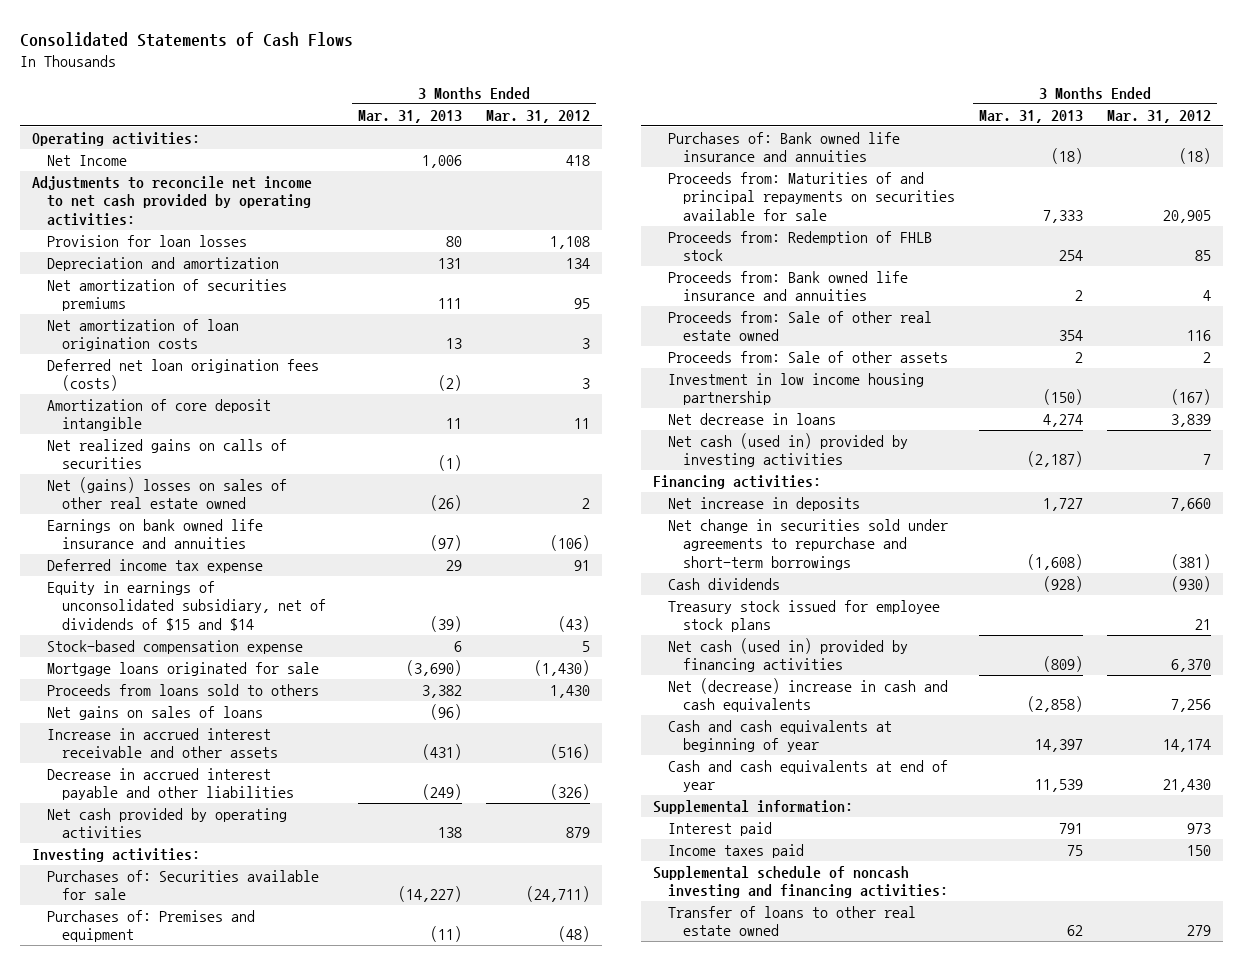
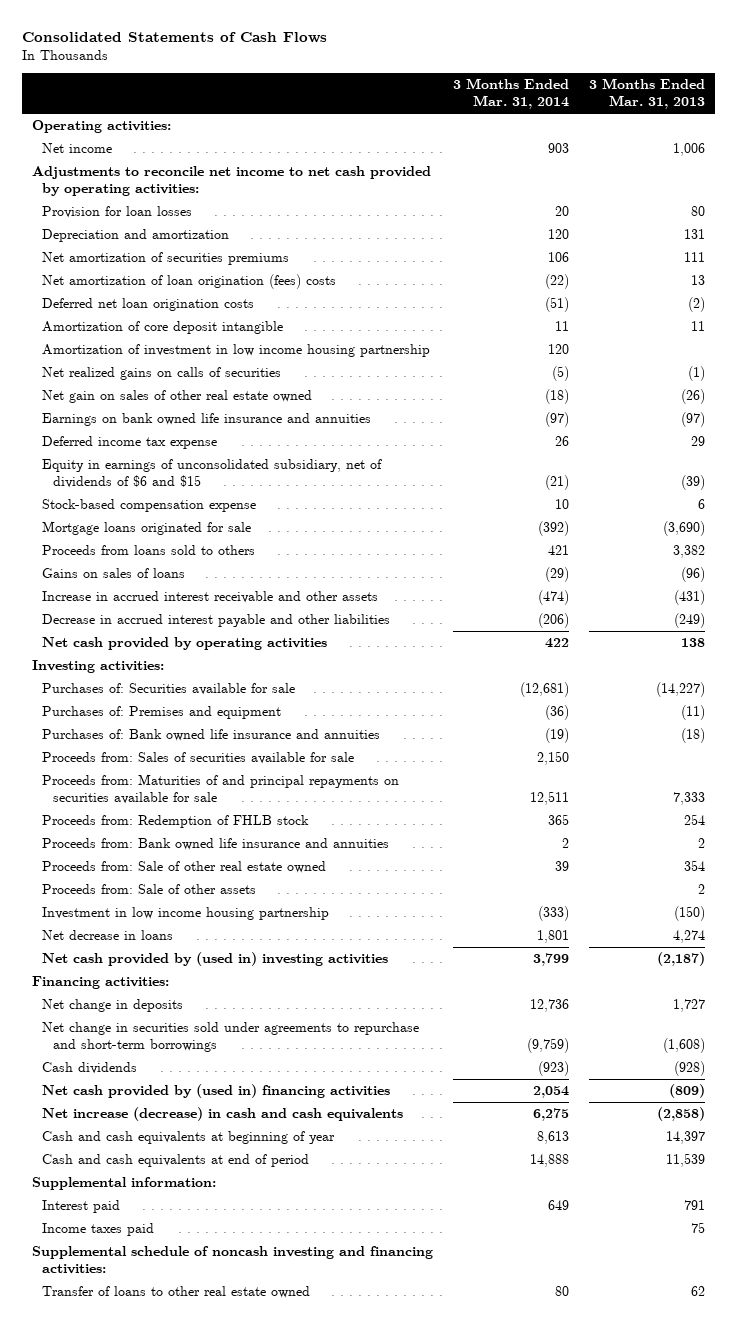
- | 3 Months Ended Mar. 31, 2013 | 3 Months Ended Mar. 31, 2012
+ | 3 Months Ended Mar. 31, 2014 | 3 Months Ended Mar. 31, 2013
- Net Income | 1,006 | 418
+ Net income | 903 | 1,006
- Net amortization of loan origination costs | 13 | 3
- Deferred net loan origination fees (costs) | (2) | 3
+ Net amortization of loan origination (fees) costs | (22) | 13
+ Deferred net loan origination costs | (51) | (2)
+ Amortization of investment in low income housing partnership | 120 |
- Net (gains) losses on sales of other real estate owned | (26) | 2
+ Net gain on sales of other real estate owned | (18) | (26)
- Equity in earnings of unconsolidated subsidiary, net of dividends of $15 and $14 | (39) | (43)
+ Equity in earnings of unconsolidated subsidiary, net of dividends of $6 and $15 | (21) | (39)
- Net gains on sales of loans | (96) |
+ Gains on sales of loans | (29) | (96)
+ Proceeds from: Sales of securities available for sale | 2,150 |
- Net cash (used in) provided by investing activities | (2,187) | 7
+ Net cash provided by (used in) investing activities | 3,799 | (2,187)
- Net increase in deposits | 1,727 | 7,660
+ Net change in deposits | 12,736 | 1,727
- Treasury stock issued for employee stock plans | | 21
- Net cash (used in) provided by financing activities | (809) | 6,370
- Net (decrease) increase in cash and cash equivalents | (2,858) | 7,256
+ Net cash provided by (used in) financing activities | 2,054 | (809)
+ Net increase (decrease) in cash and cash equivalents | 6,275 | (2,858)
- Cash and cash equivalents at end of year | 11,539 | 21,430
+ Cash and cash equivalents at end of period | 14,888 | 11,539

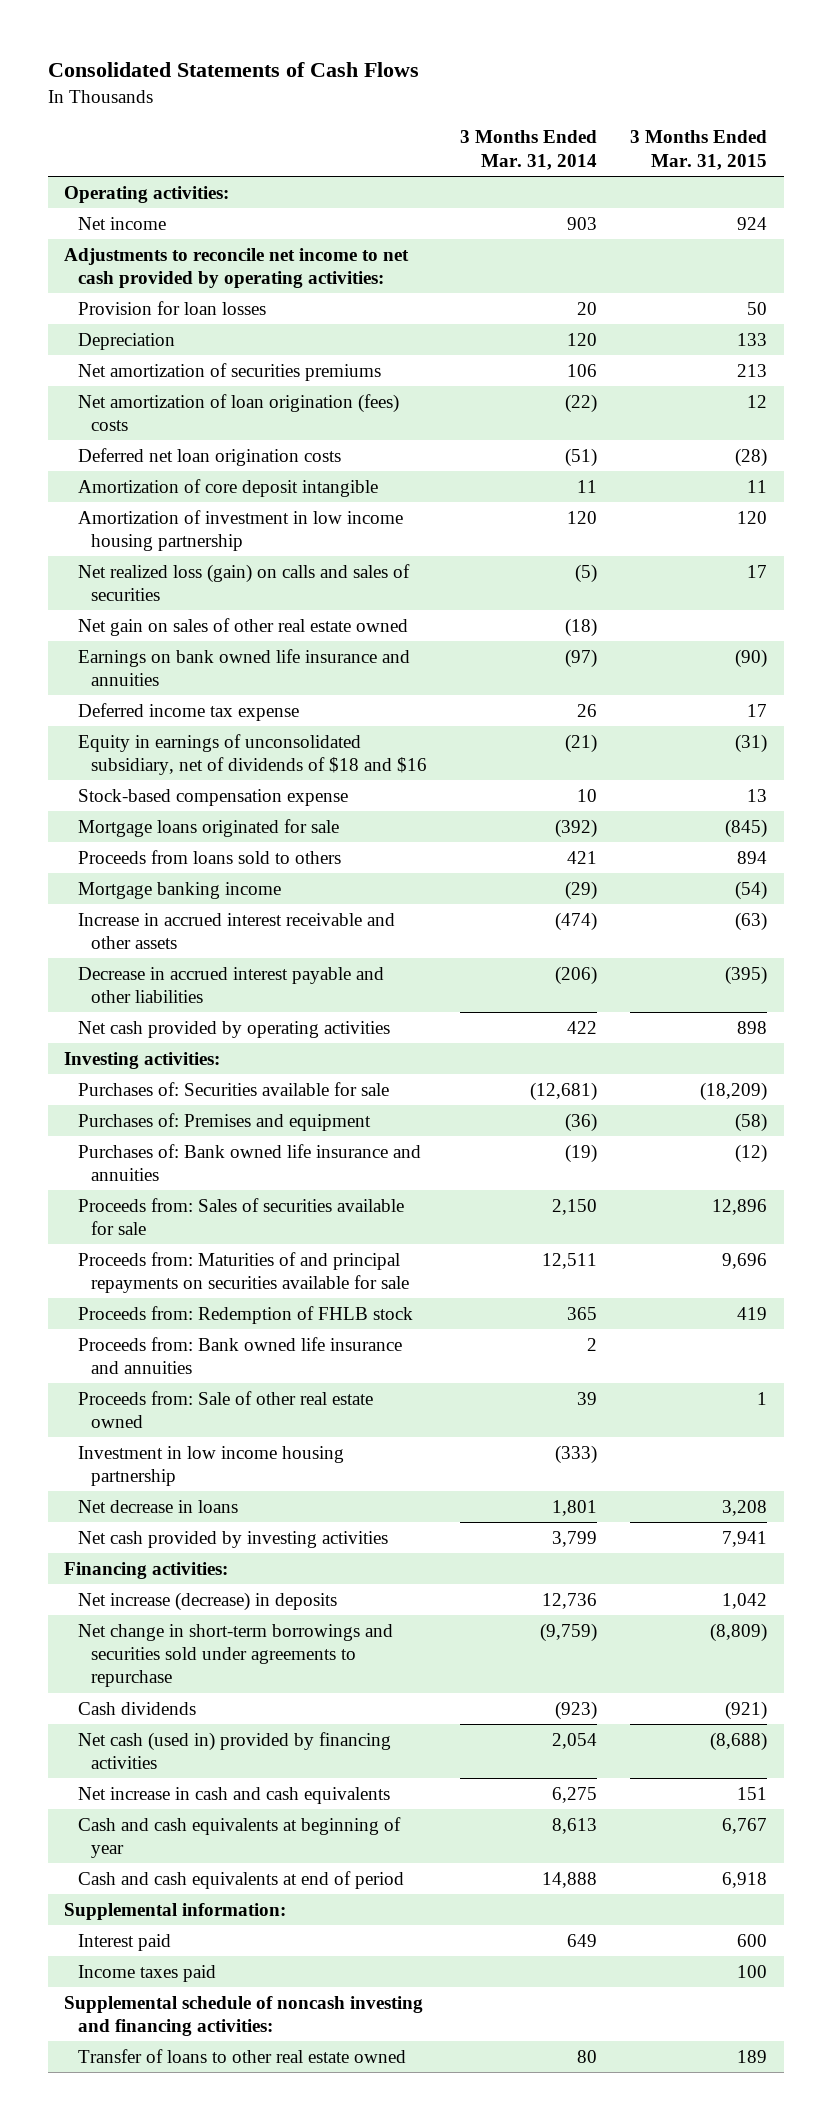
- | 3 Months Ended Mar. 31, 2014 | 3 Months Ended Mar. 31, 2013
+ | 3 Months Ended Mar. 31, 2014 | 3 Months Ended Mar. 31, 2015
- Depreciation and amortization | 120 | 131
+ Depreciation | 120 | 133
- Net realized gains on calls of securities | (5) | (1)
+ Net realized loss (gain) on calls and sales of securities | (5) | 17
- Equity in earnings of unconsolidated subsidiary, net of dividends of $6 and $15 | (21) | (39)
+ Equity in earnings of unconsolidated subsidiary, net of dividends of $18 and $16 | (21) | (31)
- Gains on sales of loans | (29) | (96)
+ Mortgage banking income | (29) | (54)
- Proceeds from: Sale of other assets | | 2
- Net cash provided by (used in) investing activities | 3,799 | (2,187)
+ Net cash provided by investing activities | 3,799 | 7,941
- Net change in deposits | 12,736 | 1,727
- Net change in securities sold under agreements to repurchase and short-term borrowings | (9,759) | (1,608)
+ Net increase (decrease) in deposits | 12,736 | 1,042
+ Net change in short-term borrowings and securities sold under agreements to repurchase | (9,759) | (8,809)
- Net cash provided by (used in) financing activities | 2,054 | (809)
- Net increase (decrease) in cash and cash equivalents | 6,275 | (2,858)
+ Net cash (used in) provided by financing activities | 2,054 | (8,688)
+ Net increase in cash and cash equivalents | 6,275 | 151

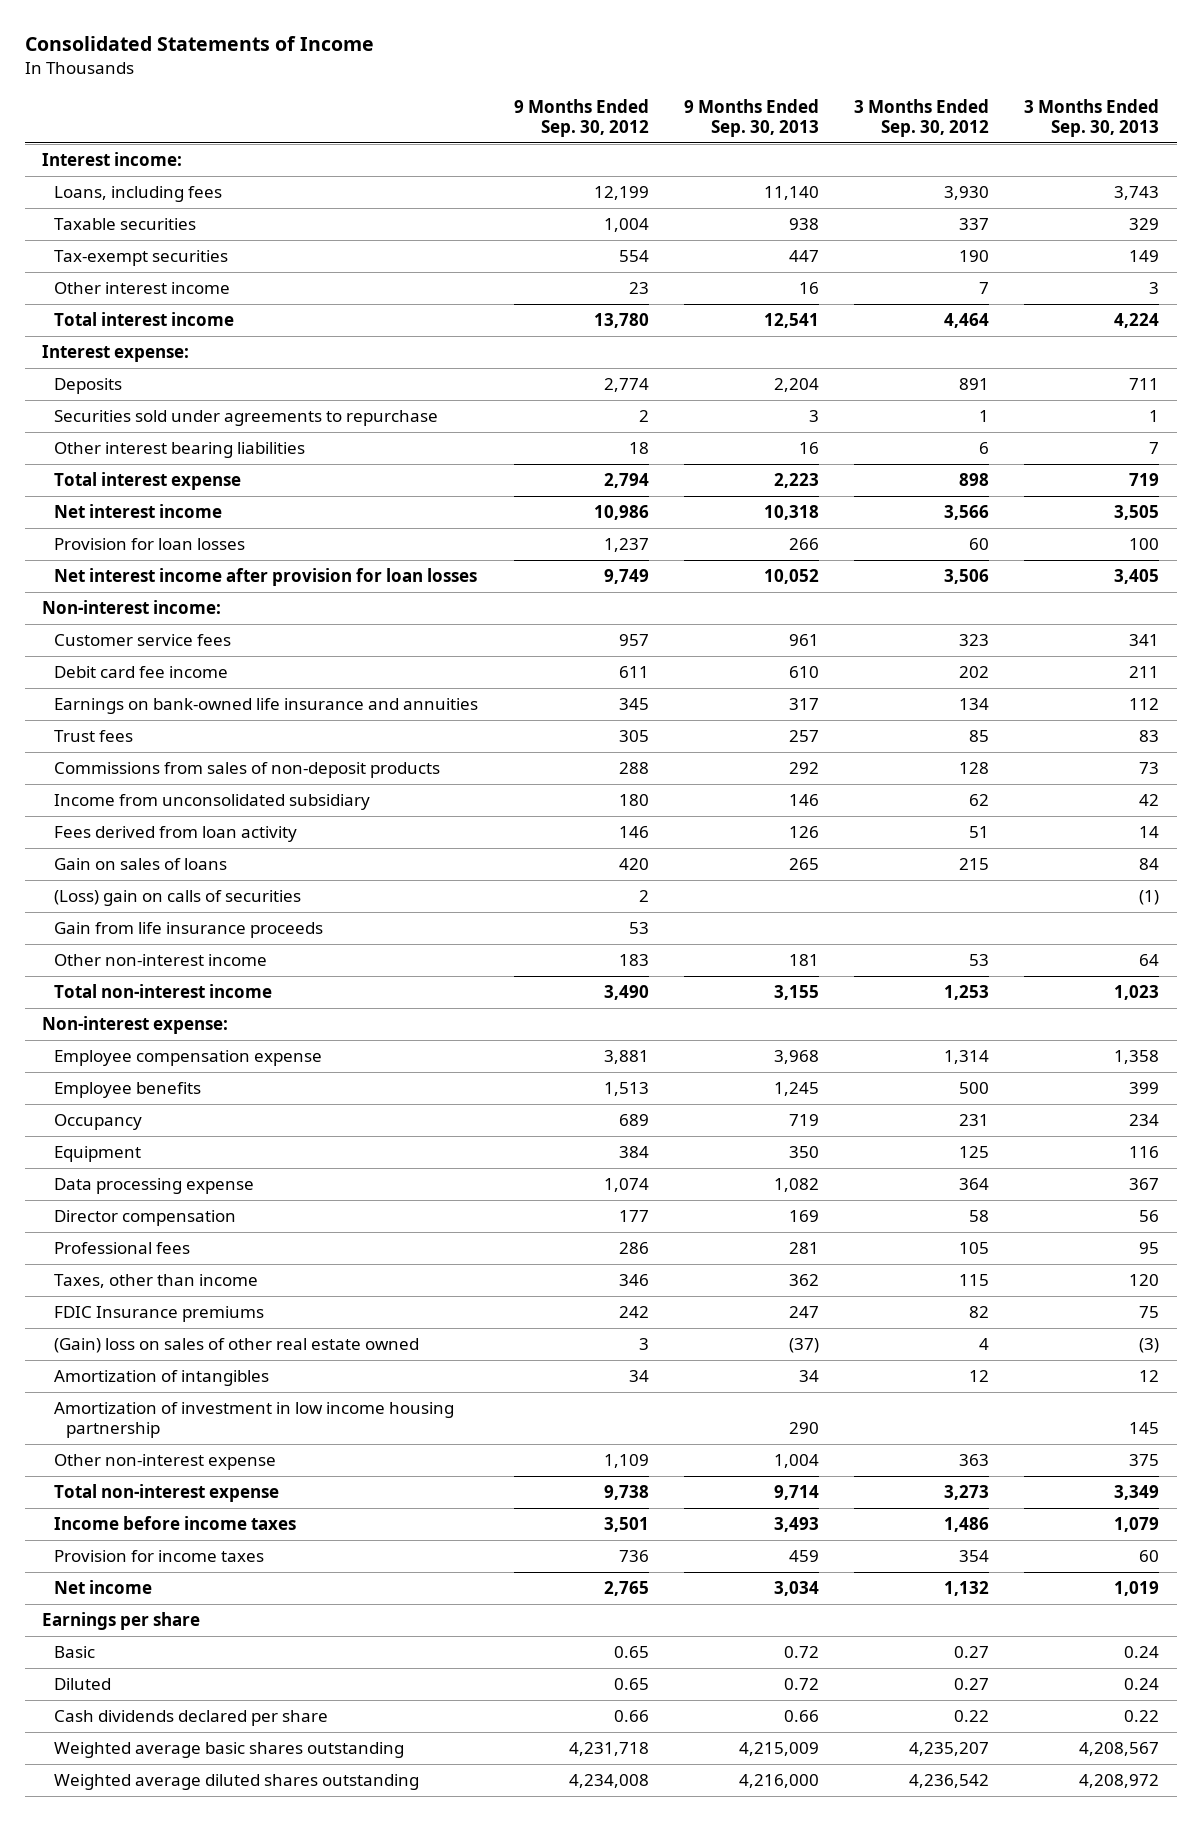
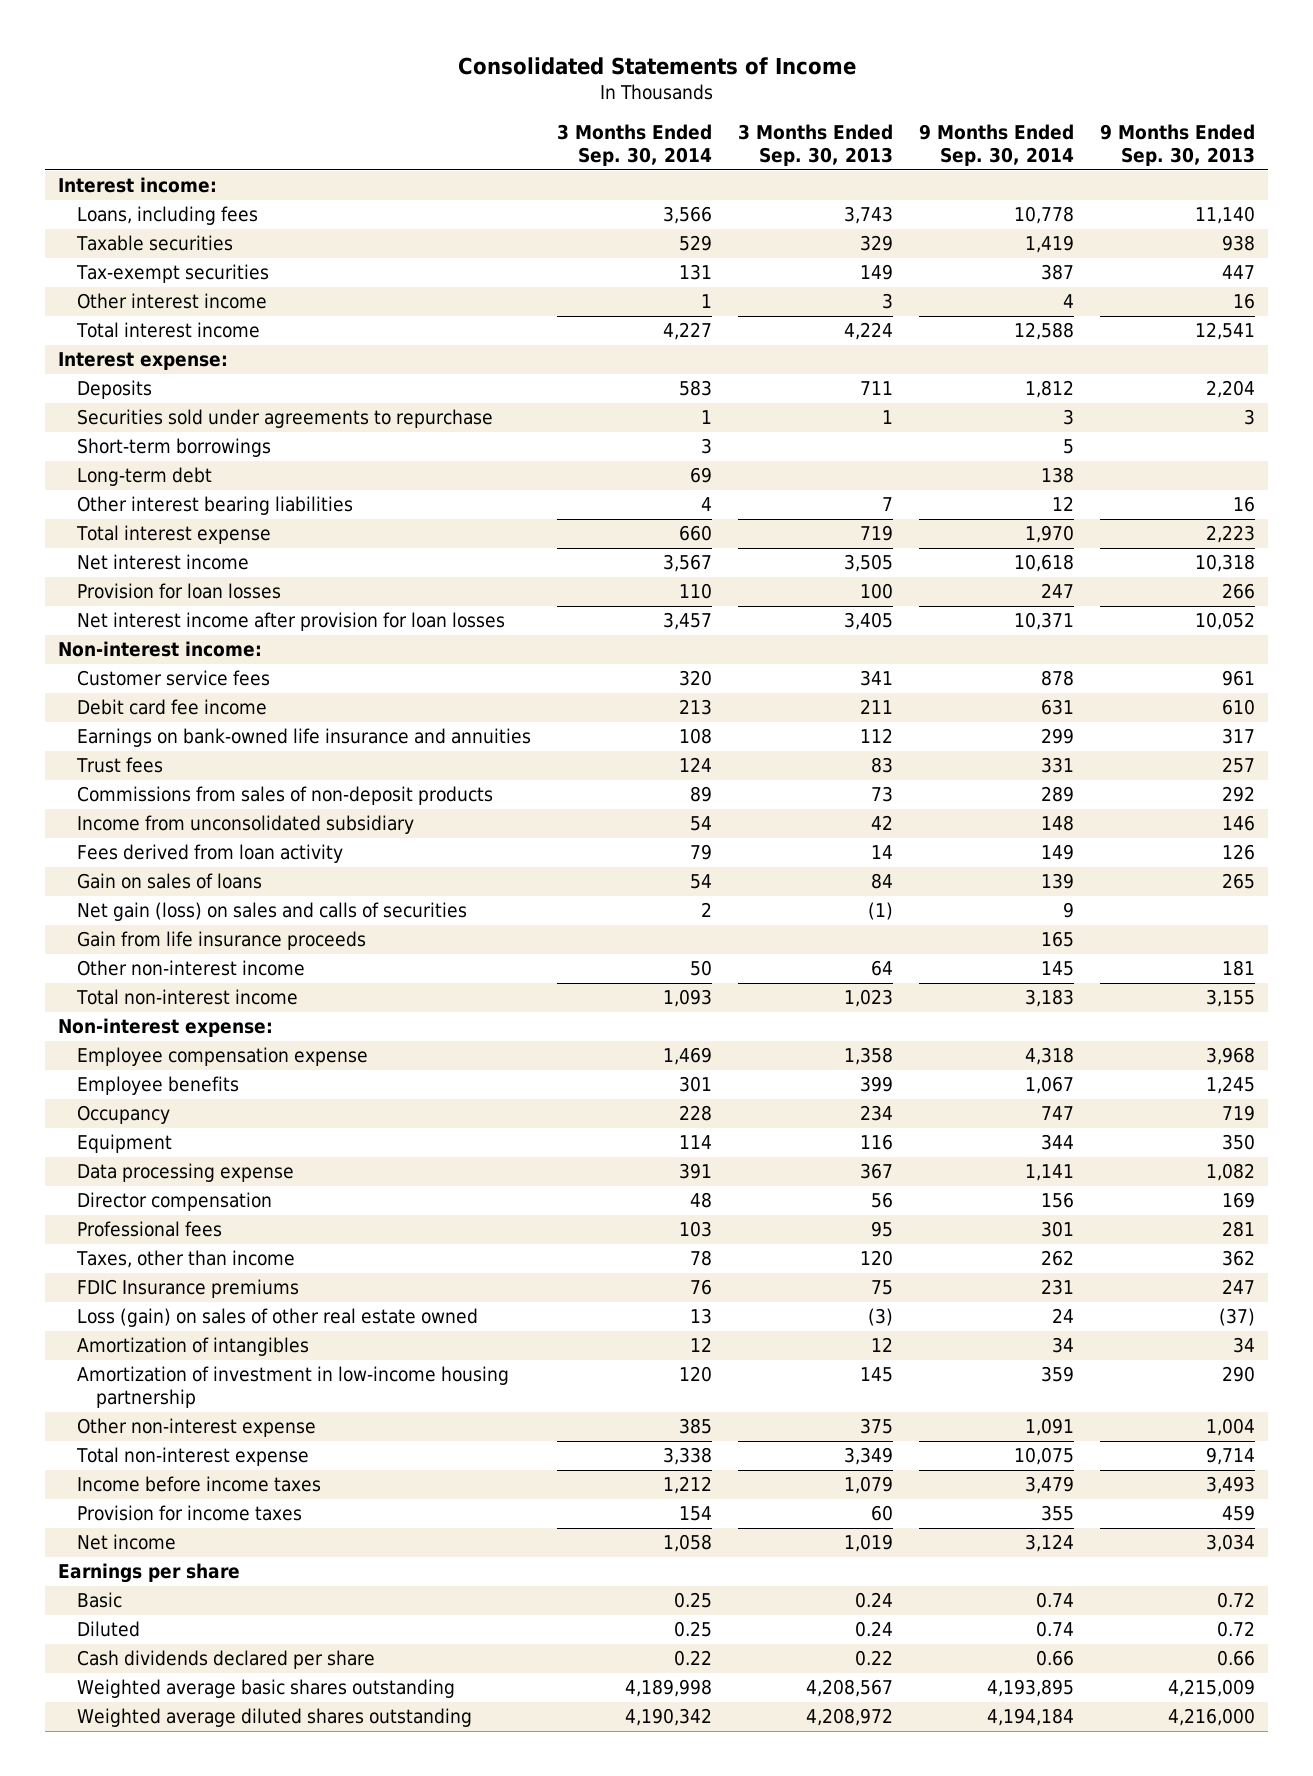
- | 9 Months Ended Sep. 30, 2012 | 9 Months Ended Sep. 30, 2013 | 3 Months Ended Sep. 30, 2012 | 3 Months Ended Sep. 30, 2013
+ | 3 Months Ended Sep. 30, 2014 | 3 Months Ended Sep. 30, 2013 | 9 Months Ended Sep. 30, 2014 | 9 Months Ended Sep. 30, 2013
+ Short-term borrowings | 3 | | 5 |
+ Long-term debt | 69 | | 138 |
- (Loss) gain on calls of securities | 2 | | | (1)
+ Net gain (loss) on sales and calls of securities | 2 | (1) | 9 |
- (Gain) loss on sales of other real estate owned | 3 | (37) | 4 | (3)
+ Loss (gain) on sales of other real estate owned | 13 | (3) | 24 | (37)
- Amortization of investment in low income housing partnership | | 290 | | 145
+ Amortization of investment in low-income housing partnership | 120 | 145 | 359 | 290

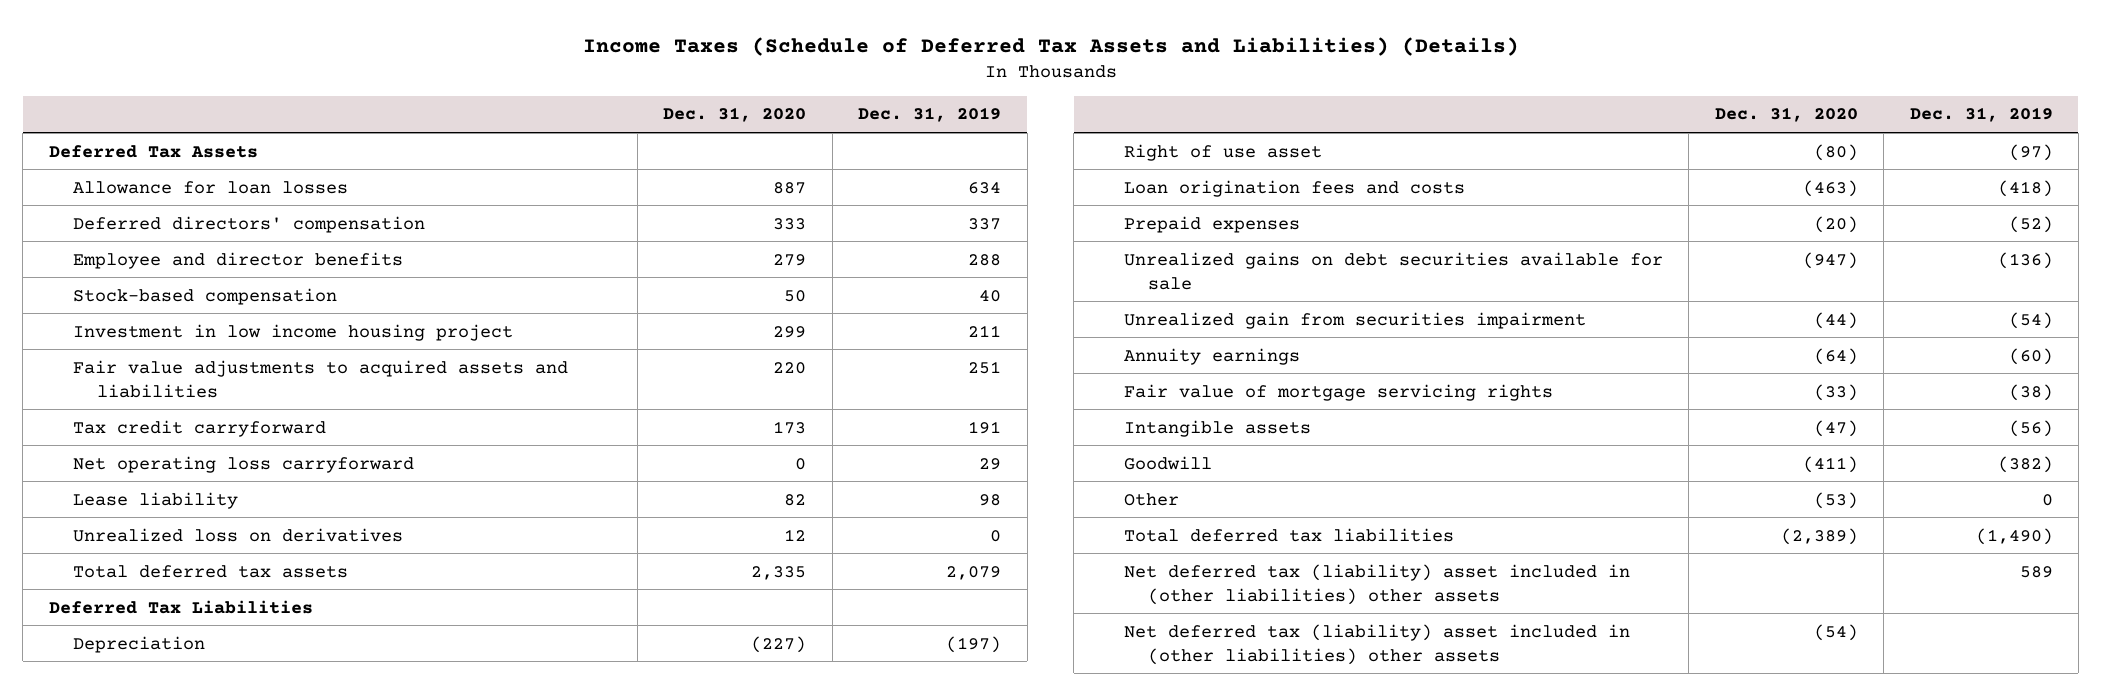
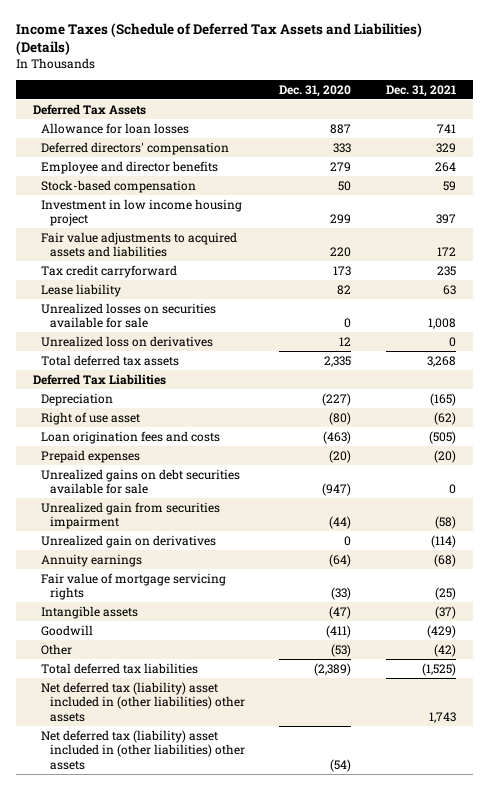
- | Dec. 31, 2020 | Dec. 31, 2019
+ | Dec. 31, 2020 | Dec. 31, 2021
- Net operating loss carryforward | 0 | 29
+ Unrealized losses on securities available for sale | 0 | 1,008
+ Unrealized gain on derivatives | 0 | (114)

